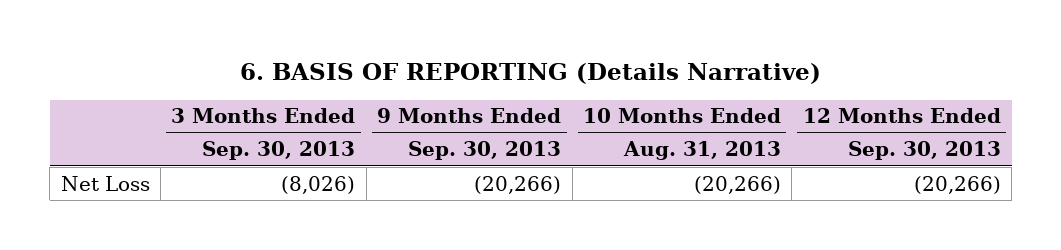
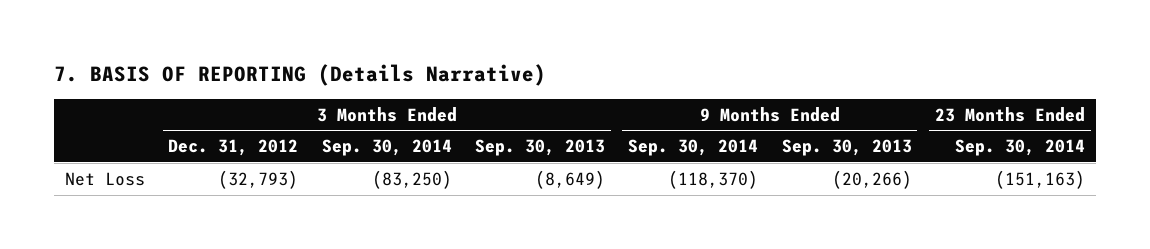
- 6. BASIS OF REPORTING (Details Narrative)
+ 7. BASIS OF REPORTING (Details Narrative)
- | 3 Months Ended Sep. 30, 2013 | 9 Months Ended Sep. 30, 2013 | 10 Months Ended Aug. 31, 2013 | 12 Months Ended Sep. 30, 2013
+ | 3 Months Ended Dec. 31, 2012 | 3 Months Ended Sep. 30, 2014 | 3 Months Ended Sep. 30, 2013 | 9 Months Ended Sep. 30, 2014 | 9 Months Ended Sep. 30, 2013 | 23 Months Ended Sep. 30, 2014
- Net Loss | (8,026) | (20,266) | (20,266) | (20,266)
+ Net Loss | (32,793) | (83,250) | (8,649) | (118,370) | (20,266) | (151,163)

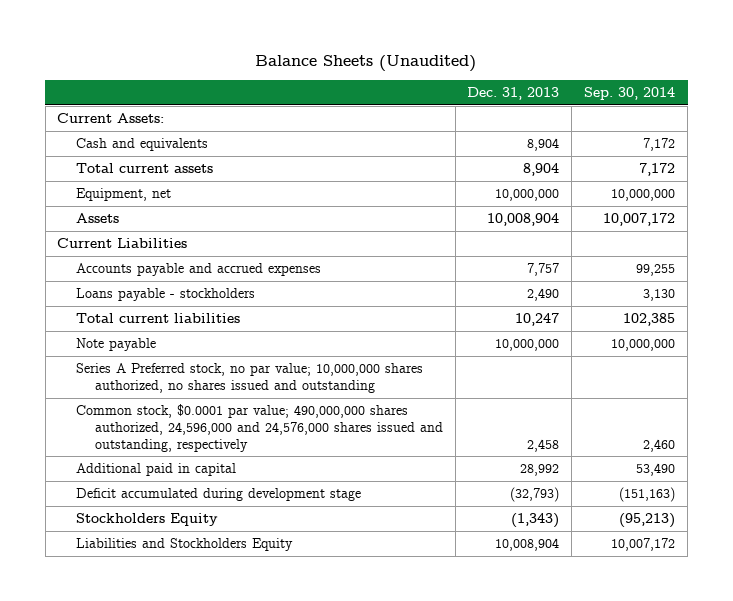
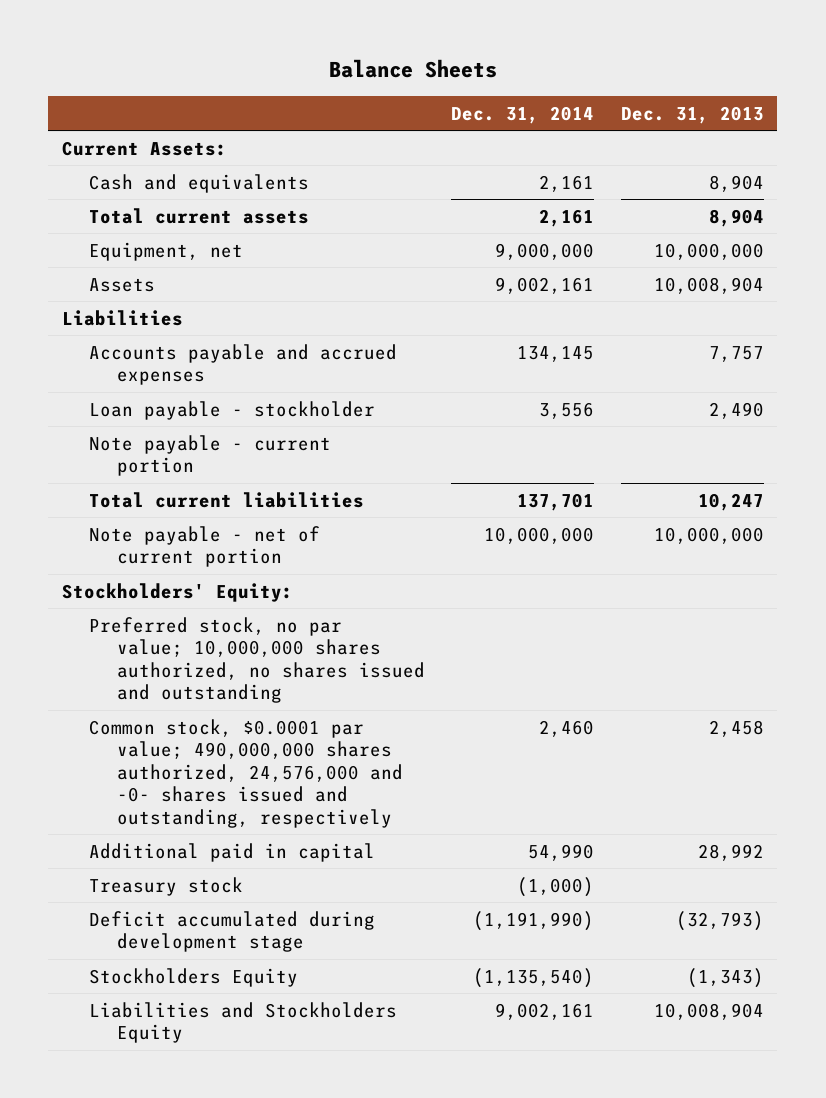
- Balance Sheets (Unaudited)
+ Balance Sheets
- | Dec. 31, 2013 | Sep. 30, 2014
+ | Dec. 31, 2014 | Dec. 31, 2013
- Current Liabilities
+ Liabilities
- Loans payable - stockholders | 2,490 | 3,130
+ Loan payable - stockholder | 3,556 | 2,490
+ Note payable - current portion
- Note payable | 10,000,000 | 10,000,000
- Series A Preferred stock, no par value; 10,000,000 shares authorized, no shares issued and outstanding
- Common stock, $0.0001 par value; 490,000,000 shares authorized, 24,596,000 and 24,576,000 shares issued and outstanding, respectively | 2,458 | 2,460
+ Note payable - net of current portion | 10,000,000 | 10,000,000
+ Stockholders' Equity:
+ Preferred stock, no par value; 10,000,000 shares authorized, no shares issued and outstanding
+ Common stock, $0.0001 par value; 490,000,000 shares authorized, 24,576,000 and -0- shares issued and outstanding, respectively | 2,460 | 2,458
+ Treasury stock | (1,000) |

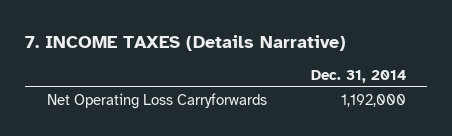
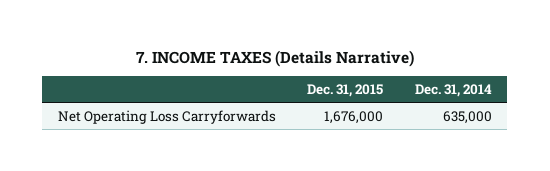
- | Dec. 31, 2014
+ | Dec. 31, 2015 | Dec. 31, 2014
- Net Operating Loss Carryforwards | 1,192,000
+ Net Operating Loss Carryforwards | 1,676,000 | 635,000

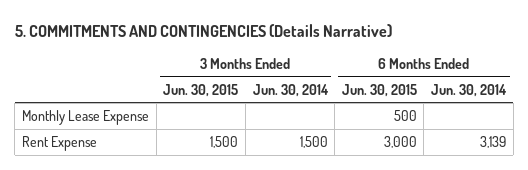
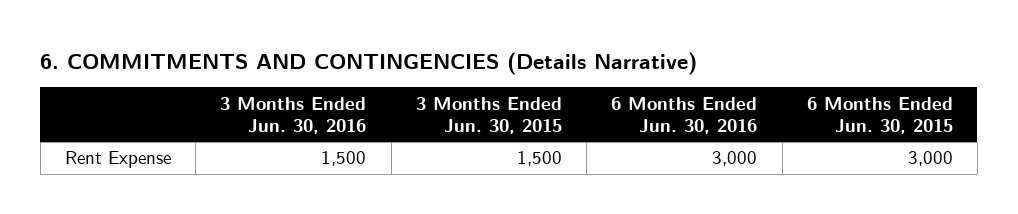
- 5. COMMITMENTS AND CONTINGENCIES (Details Narrative)
+ 6. COMMITMENTS AND CONTINGENCIES (Details Narrative)
- | 3 Months Ended Jun. 30, 2015 | 3 Months Ended Jun. 30, 2014 | 6 Months Ended Jun. 30, 2015 | 6 Months Ended Jun. 30, 2014
+ | 3 Months Ended Jun. 30, 2016 | 3 Months Ended Jun. 30, 2015 | 6 Months Ended Jun. 30, 2016 | 6 Months Ended Jun. 30, 2015
- Monthly Lease Expense | | | 500 |

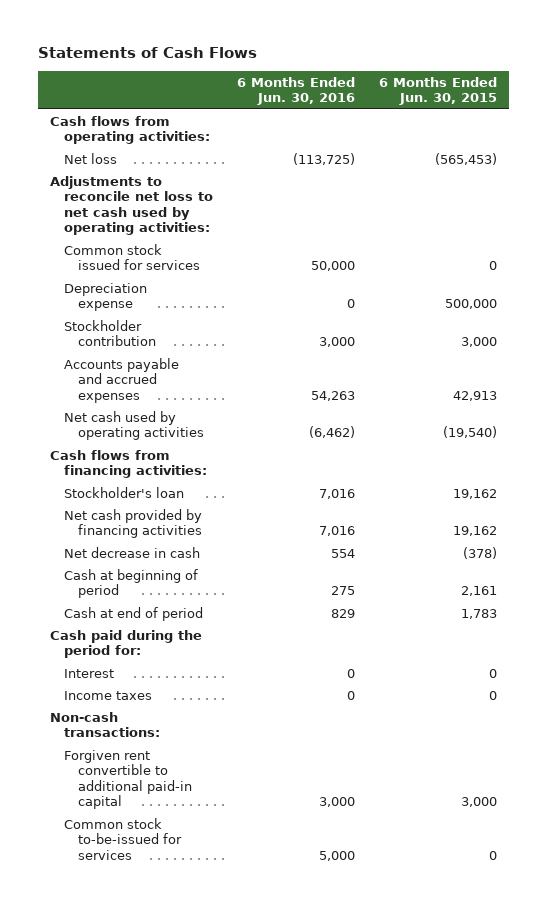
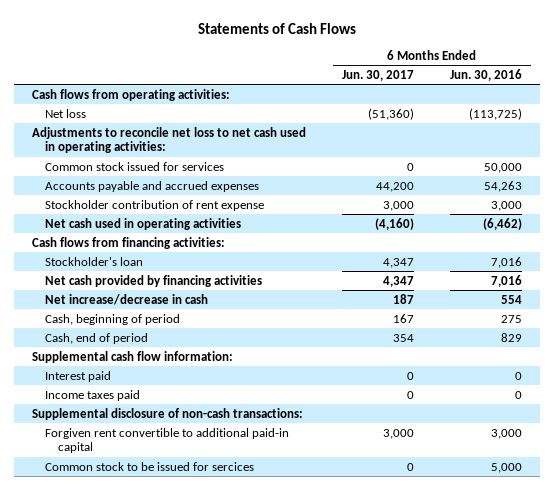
- | 6 Months Ended Jun. 30, 2016 | 6 Months Ended Jun. 30, 2015
+ | 6 Months Ended Jun. 30, 2017 | 6 Months Ended Jun. 30, 2016
- Adjustments to reconcile net loss to net cash used by operating activities:
+ Adjustments to reconcile net loss to net cash used in operating activities:
- Depreciation expense | 0 | 500,000
- Stockholder contribution | 3,000 | 3,000
- Net cash used by operating activities | (6,462) | (19,540)
+ Stockholder contribution of rent expense | 3,000 | 3,000
+ Net cash used in operating activities | (4,160) | (6,462)
- Net decrease in cash | 554 | (378)
- Cash at beginning of period | 275 | 2,161
- Cash at end of period | 829 | 1,783
- Cash paid during the period for:
- Interest | 0 | 0
- Income taxes | 0 | 0
- Non-cash transactions:
+ Net increase/decrease in cash | 187 | 554
+ Cash, beginning of period | 167 | 275
+ Cash, end of period | 354 | 829
+ Supplemental cash flow information:
+ Interest paid | 0 | 0
+ Income taxes paid | 0 | 0
+ Supplemental disclosure of non-cash transactions:
- Common stock to-be-issued for services | 5,000 | 0
+ Common stock to be issued for sercices | 0 | 5,000

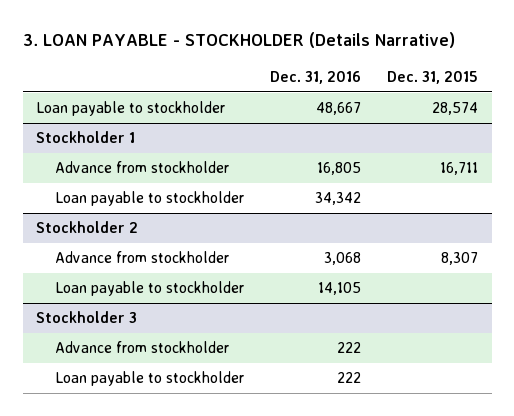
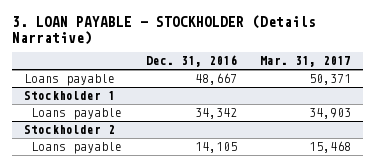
- | Dec. 31, 2016 | Dec. 31, 2015
+ | Dec. 31, 2016 | Mar. 31, 2017
- Loan payable to stockholder | 48,667 | 28,574
+ Loans payable | 48,667 | 50,371
@ Stockholder 1
- Advance from stockholder | 16,805 | 16,711
- Loan payable to stockholder | 34,342 |
+ Loans payable | 34,342 | 34,903
@ Stockholder 2
- Advance from stockholder | 3,068 | 8,307
- Loan payable to stockholder | 14,105 |
- Stockholder 3
- Advance from stockholder | 222 |
- Loan payable to stockholder | 222 |
@ Stockholder 2
+ Loans payable | 14,105 | 15,468

